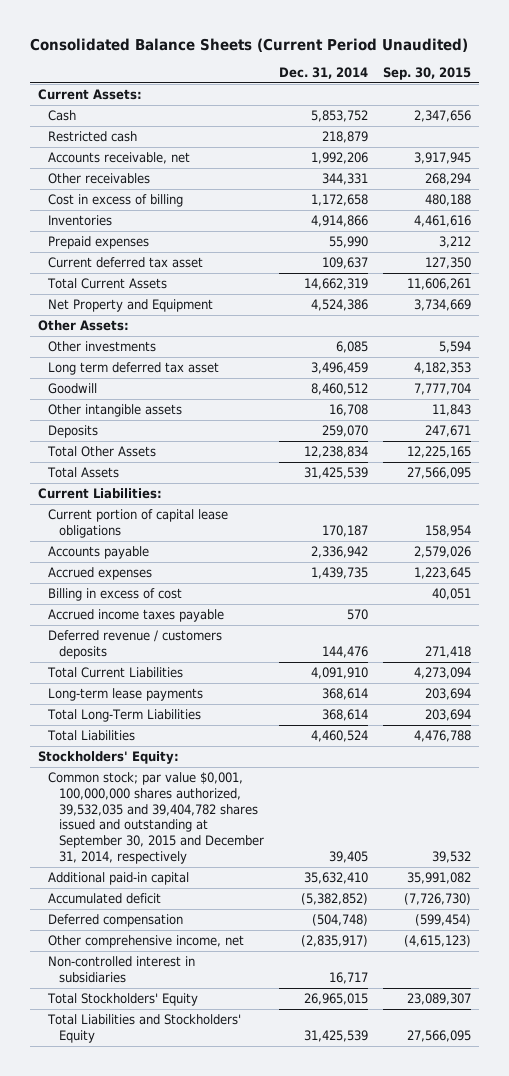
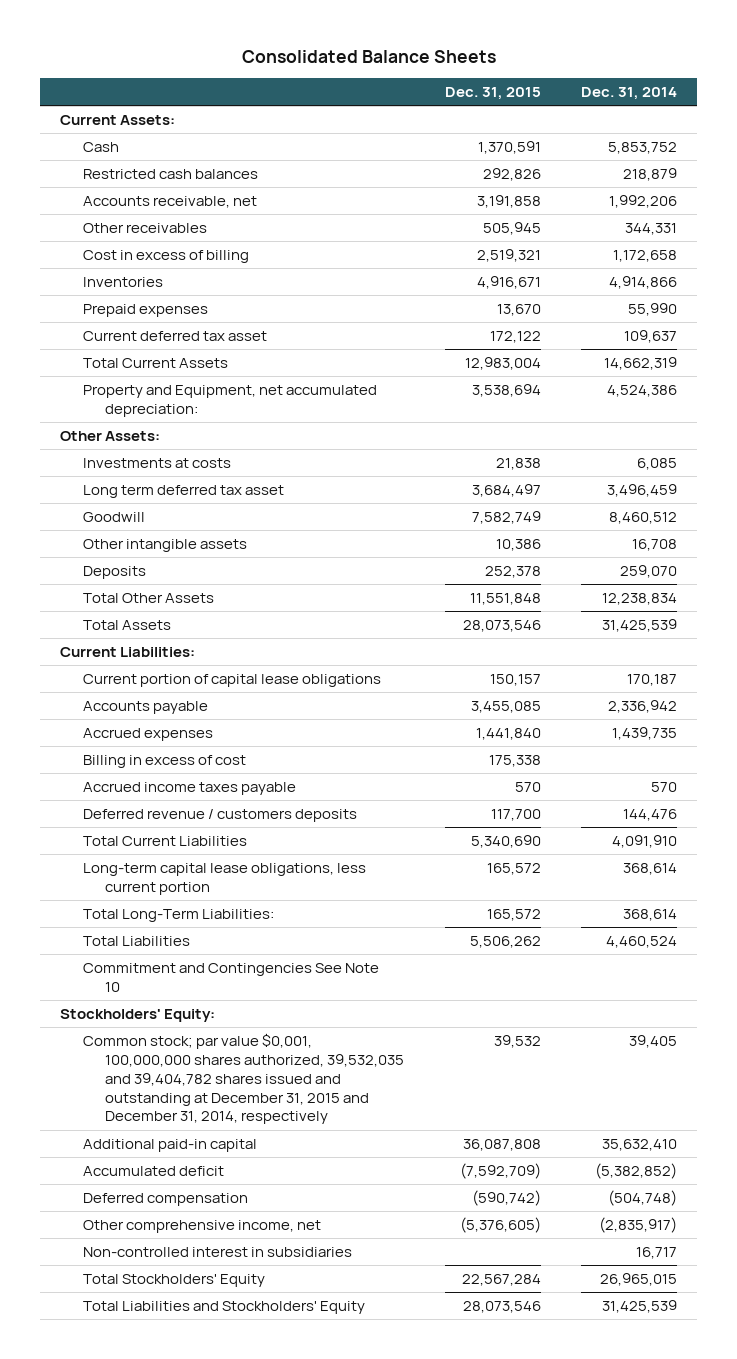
- Consolidated Balance Sheets (Current Period Unaudited)
+ Consolidated Balance Sheets
- | Dec. 31, 2014 | Sep. 30, 2015
+ | Dec. 31, 2015 | Dec. 31, 2014
- Restricted cash | 218,879 |
+ Restricted cash balances | 292,826 | 218,879
- Net Property and Equipment | 4,524,386 | 3,734,669
+ Property and Equipment, net accumulated depreciation: | 3,538,694 | 4,524,386
- Other investments | 6,085 | 5,594
+ Investments at costs | 21,838 | 6,085
- Long-term lease payments | 368,614 | 203,694
- Total Long-Term Liabilities | 368,614 | 203,694
+ Long-term capital lease obligations, less current portion | 165,572 | 368,614
+ Total Long-Term Liabilities: | 165,572 | 368,614
+ Commitment and Contingencies See Note 10
- Common stock; par value $0,001, 100,000,000 shares authorized, 39,532,035 and 39,404,782 shares issued and outstanding at September 30, 2015 and December 31, 2014, respectively | 39,405 | 39,532
+ Common stock; par value $0,001, 100,000,000 shares authorized, 39,532,035 and 39,404,782 shares issued and outstanding at December 31, 2015 and December 31, 2014, respectively | 39,532 | 39,405

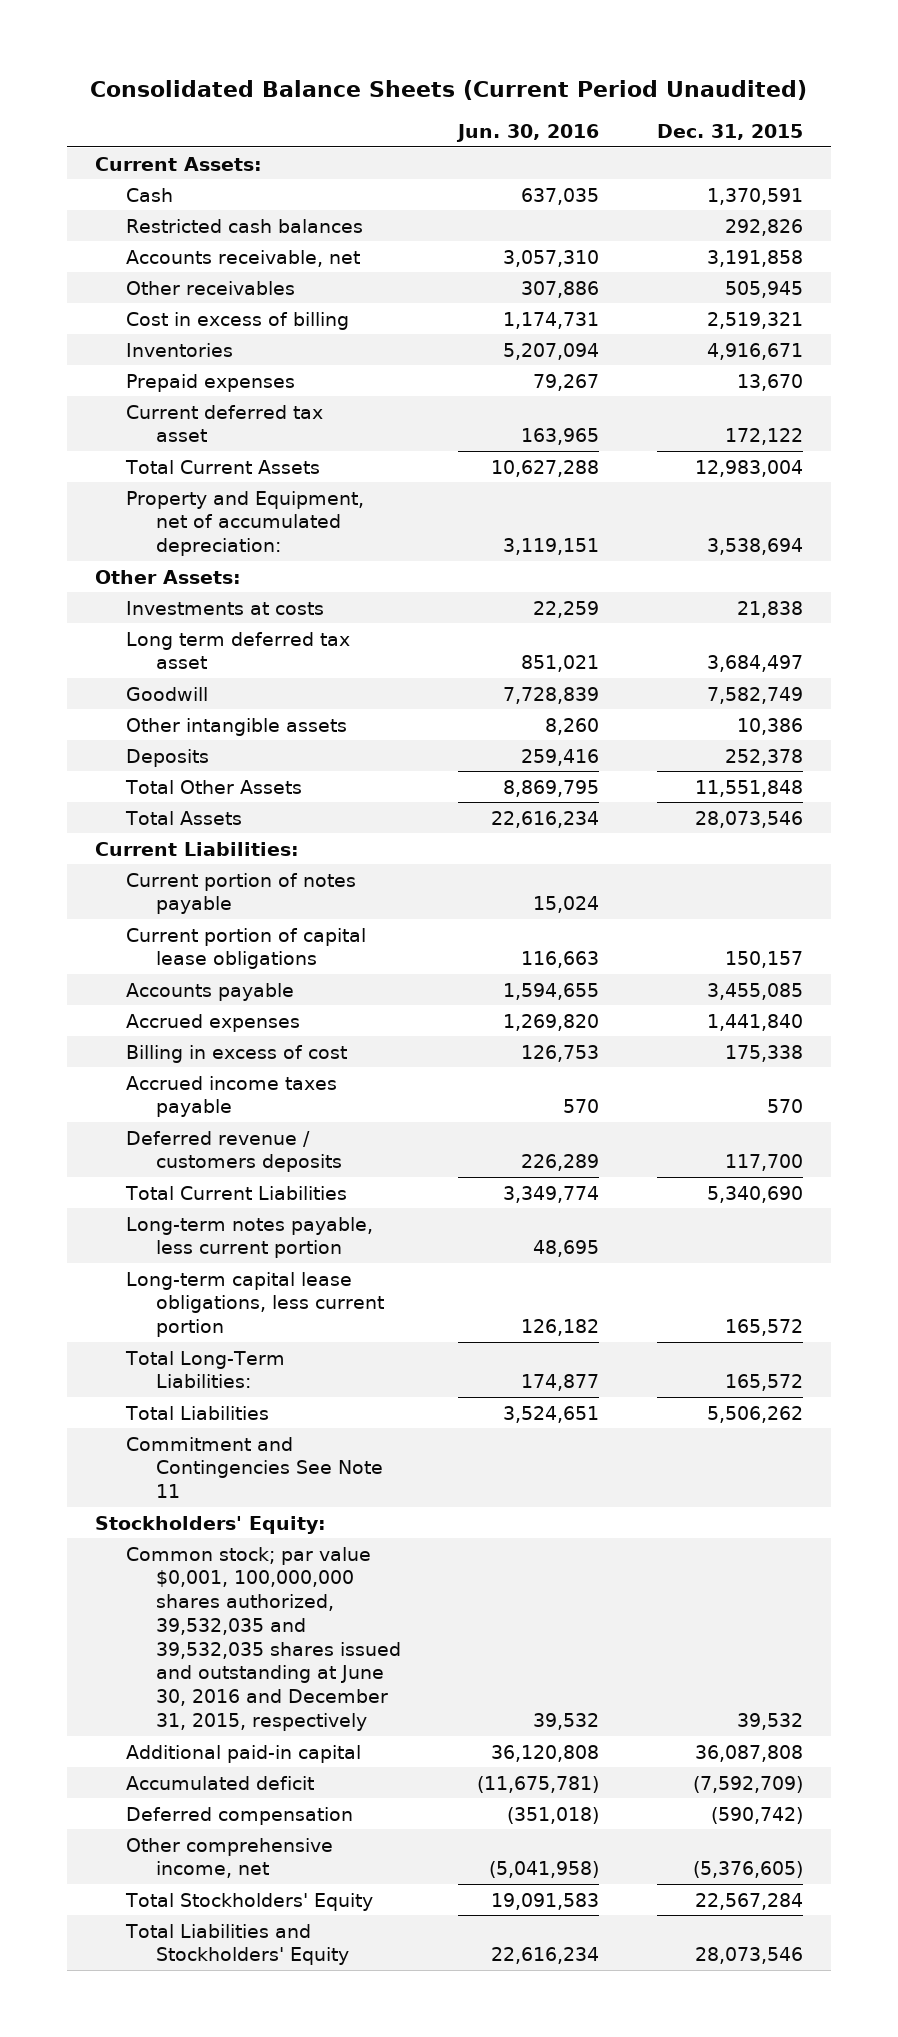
- Consolidated Balance Sheets
+ Consolidated Balance Sheets (Current Period Unaudited)
- | Dec. 31, 2015 | Dec. 31, 2014
+ | Jun. 30, 2016 | Dec. 31, 2015
- Property and Equipment, net accumulated depreciation: | 3,538,694 | 4,524,386
+ Property and Equipment, net of accumulated depreciation: | 3,119,151 | 3,538,694
+ Current portion of notes payable | 15,024 |
+ Long-term notes payable, less current portion | 48,695 |
- Commitment and Contingencies See Note 10
+ Commitment and Contingencies See Note 11
- Common stock; par value $0,001, 100,000,000 shares authorized, 39,532,035 and 39,404,782 shares issued and outstanding at December 31, 2015 and December 31, 2014, respectively | 39,532 | 39,405
+ Common stock; par value $0,001, 100,000,000 shares authorized, 39,532,035 and 39,532,035 shares issued and outstanding at June 30, 2016 and December 31, 2015, respectively | 39,532 | 39,532
- Non-controlled interest in subsidiaries | | 16,717

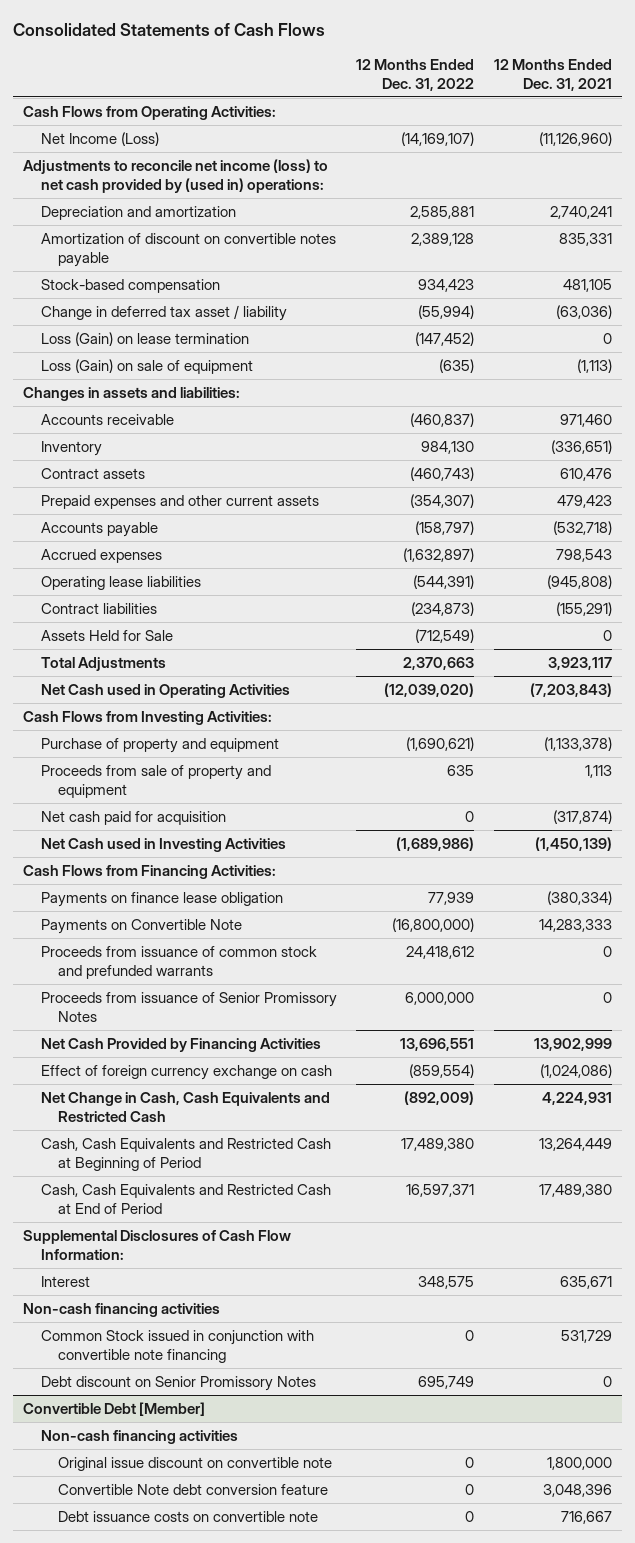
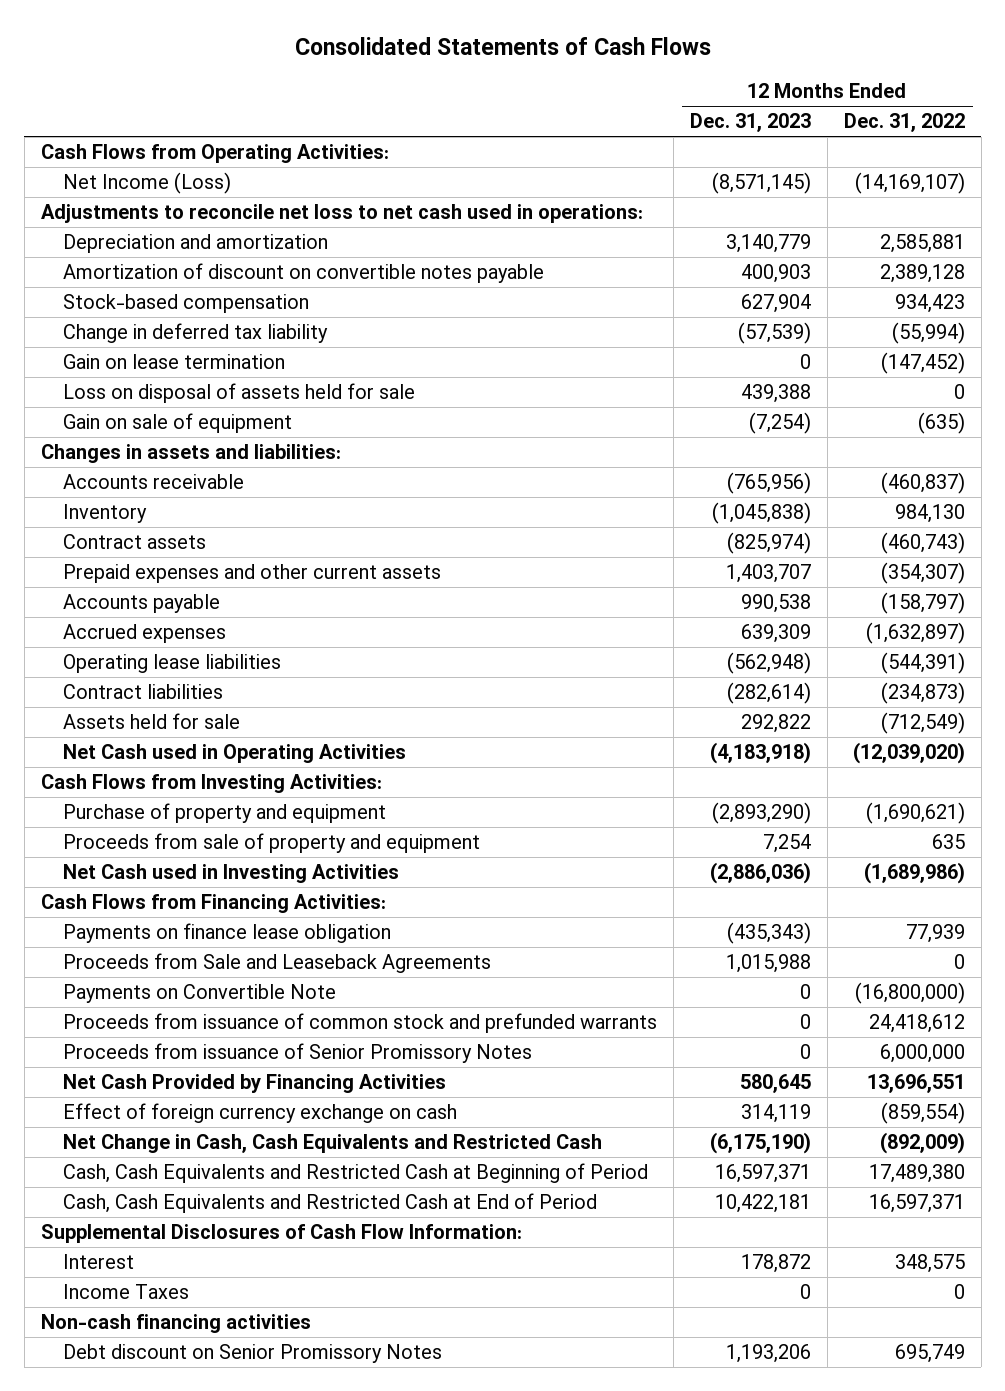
- | 12 Months Ended Dec. 31, 2022 | 12 Months Ended Dec. 31, 2021
+ | 12 Months Ended Dec. 31, 2023 | 12 Months Ended Dec. 31, 2022
- Adjustments to reconcile net income (loss) to net cash provided by (used in) operations:
+ Adjustments to reconcile net loss to net cash used in operations:
- Change in deferred tax asset / liability | (55,994) | (63,036)
- Loss (Gain) on lease termination | (147,452) | 0
- Loss (Gain) on sale of equipment | (635) | (1,113)
+ Change in deferred tax liability | (57,539) | (55,994)
+ Gain on lease termination | 0 | (147,452)
+ Loss on disposal of assets held for sale | 439,388 | 0
+ Gain on sale of equipment | (7,254) | (635)
- Assets Held for Sale | (712,549) | 0
- Total Adjustments | 2,370,663 | 3,923,117
+ Assets held for sale | 292,822 | (712,549)
- Net cash paid for acquisition | 0 | (317,874)
+ Proceeds from Sale and Leaseback Agreements | 1,015,988 | 0
+ Income Taxes | 0 | 0
- Common Stock issued in conjunction with convertible note financing | 0 | 531,729
- Convertible Debt [Member]
- Non-cash financing activities
- Original issue discount on convertible note | 0 | 1,800,000
- Convertible Note debt conversion feature | 0 | 3,048,396
- Debt issuance costs on convertible note | 0 | 716,667

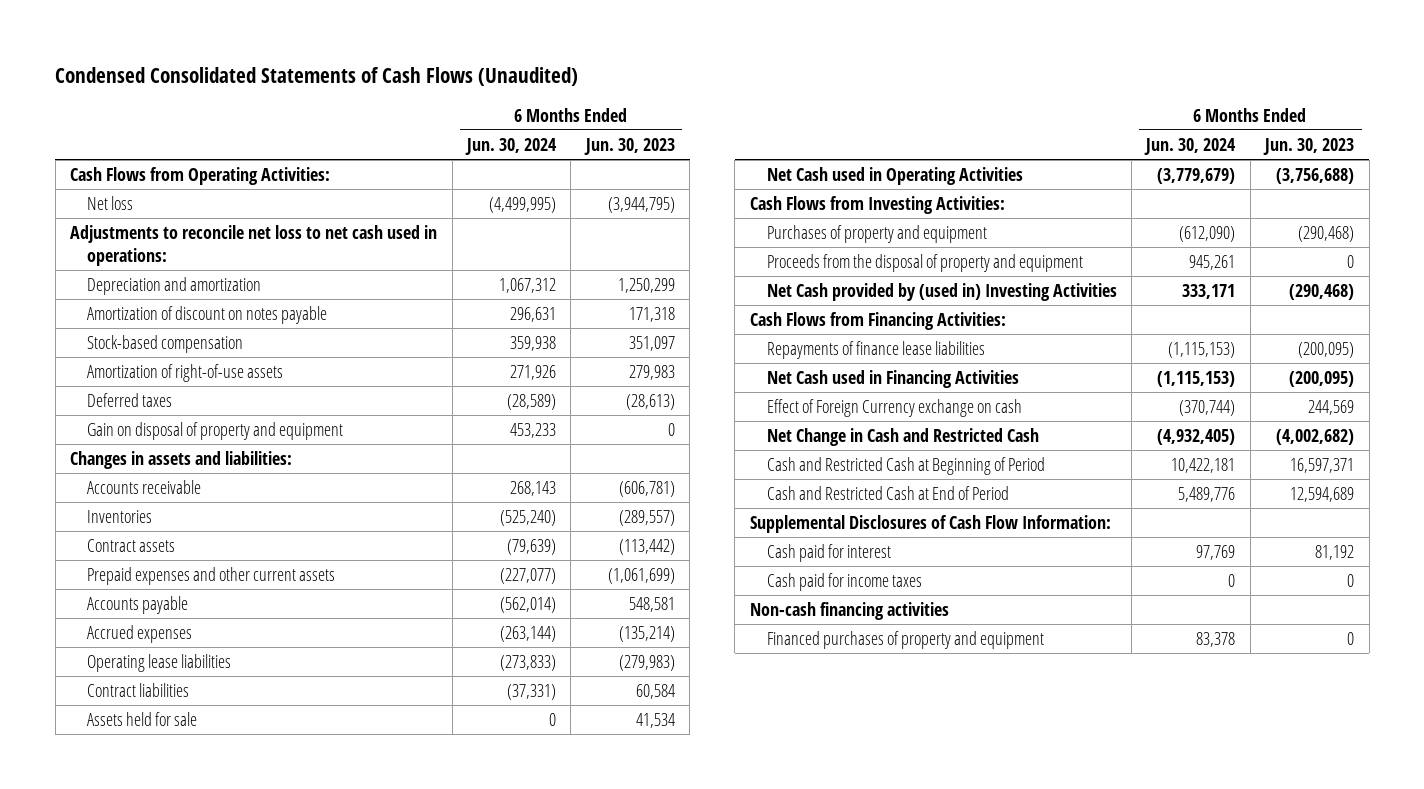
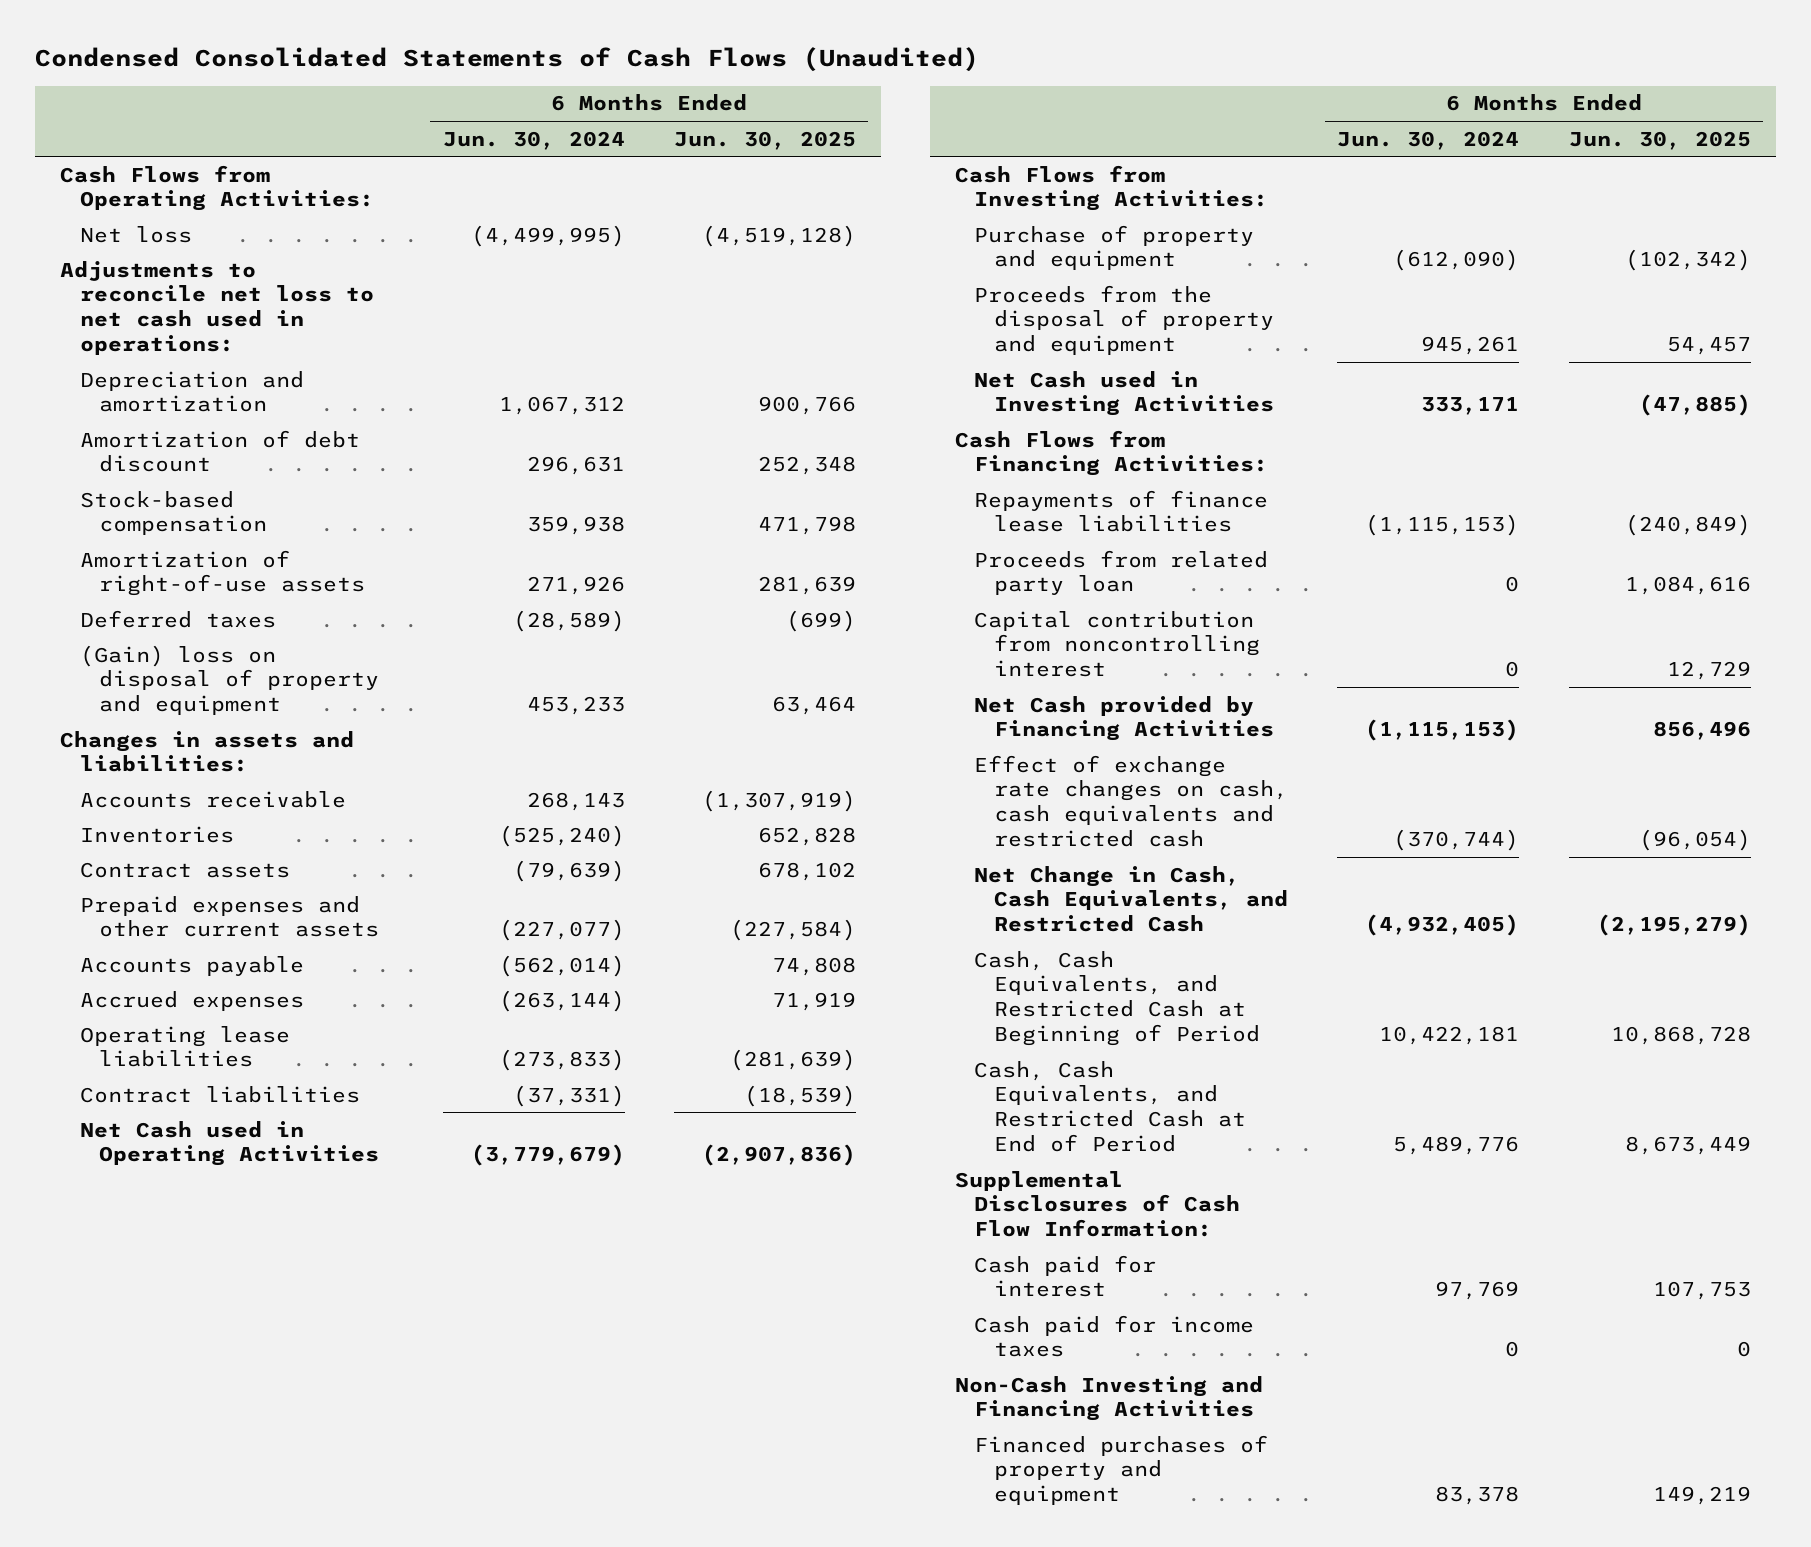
- | 6 Months Ended Jun. 30, 2024 | 6 Months Ended Jun. 30, 2023
+ | 6 Months Ended Jun. 30, 2024 | 6 Months Ended Jun. 30, 2025
- Amortization of discount on notes payable | 296,631 | 171,318
+ Amortization of debt discount | 296,631 | 252,348
- Gain on disposal of property and equipment | 453,233 | 0
+ (Gain) loss on disposal of property and equipment | 453,233 | 63,464
- Assets held for sale | 0 | 41,534
- Purchases of property and equipment | (612,090) | (290,468)
+ Purchase of property and equipment | (612,090) | (102,342)
- Net Cash provided by (used in) Investing Activities | 333,171 | (290,468)
+ Net Cash used in Investing Activities | 333,171 | (47,885)
- Net Cash used in Financing Activities | (1,115,153) | (200,095)
- Effect of Foreign Currency exchange on cash | (370,744) | 244,569
- Net Change in Cash and Restricted Cash | (4,932,405) | (4,002,682)
- Cash and Restricted Cash at Beginning of Period | 10,422,181 | 16,597,371
- Cash and Restricted Cash at End of Period | 5,489,776 | 12,594,689
+ Proceeds from related party loan | 0 | 1,084,616
+ Capital contribution from noncontrolling interest | 0 | 12,729
+ Net Cash provided by Financing Activities | (1,115,153) | 856,496
+ Effect of exchange rate changes on cash, cash equivalents and restricted cash | (370,744) | (96,054)
+ Net Change in Cash, Cash Equivalents, and Restricted Cash | (4,932,405) | (2,195,279)
+ Cash, Cash Equivalents, and Restricted Cash at Beginning of Period | 10,422,181 | 10,868,728
+ Cash, Cash Equivalents, and Restricted Cash at End of Period | 5,489,776 | 8,673,449
- Non-cash financing activities
+ Non-Cash Investing and Financing Activities

